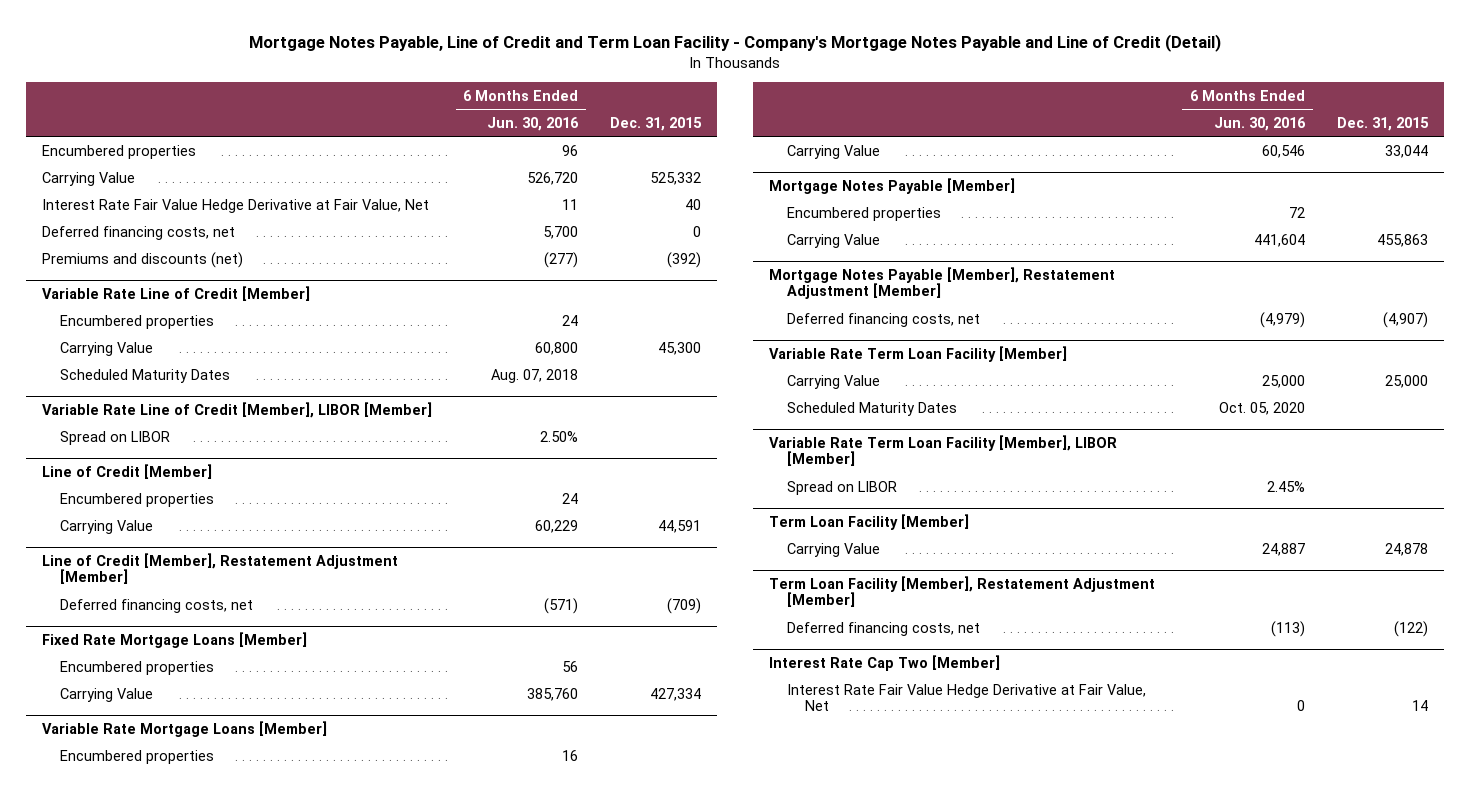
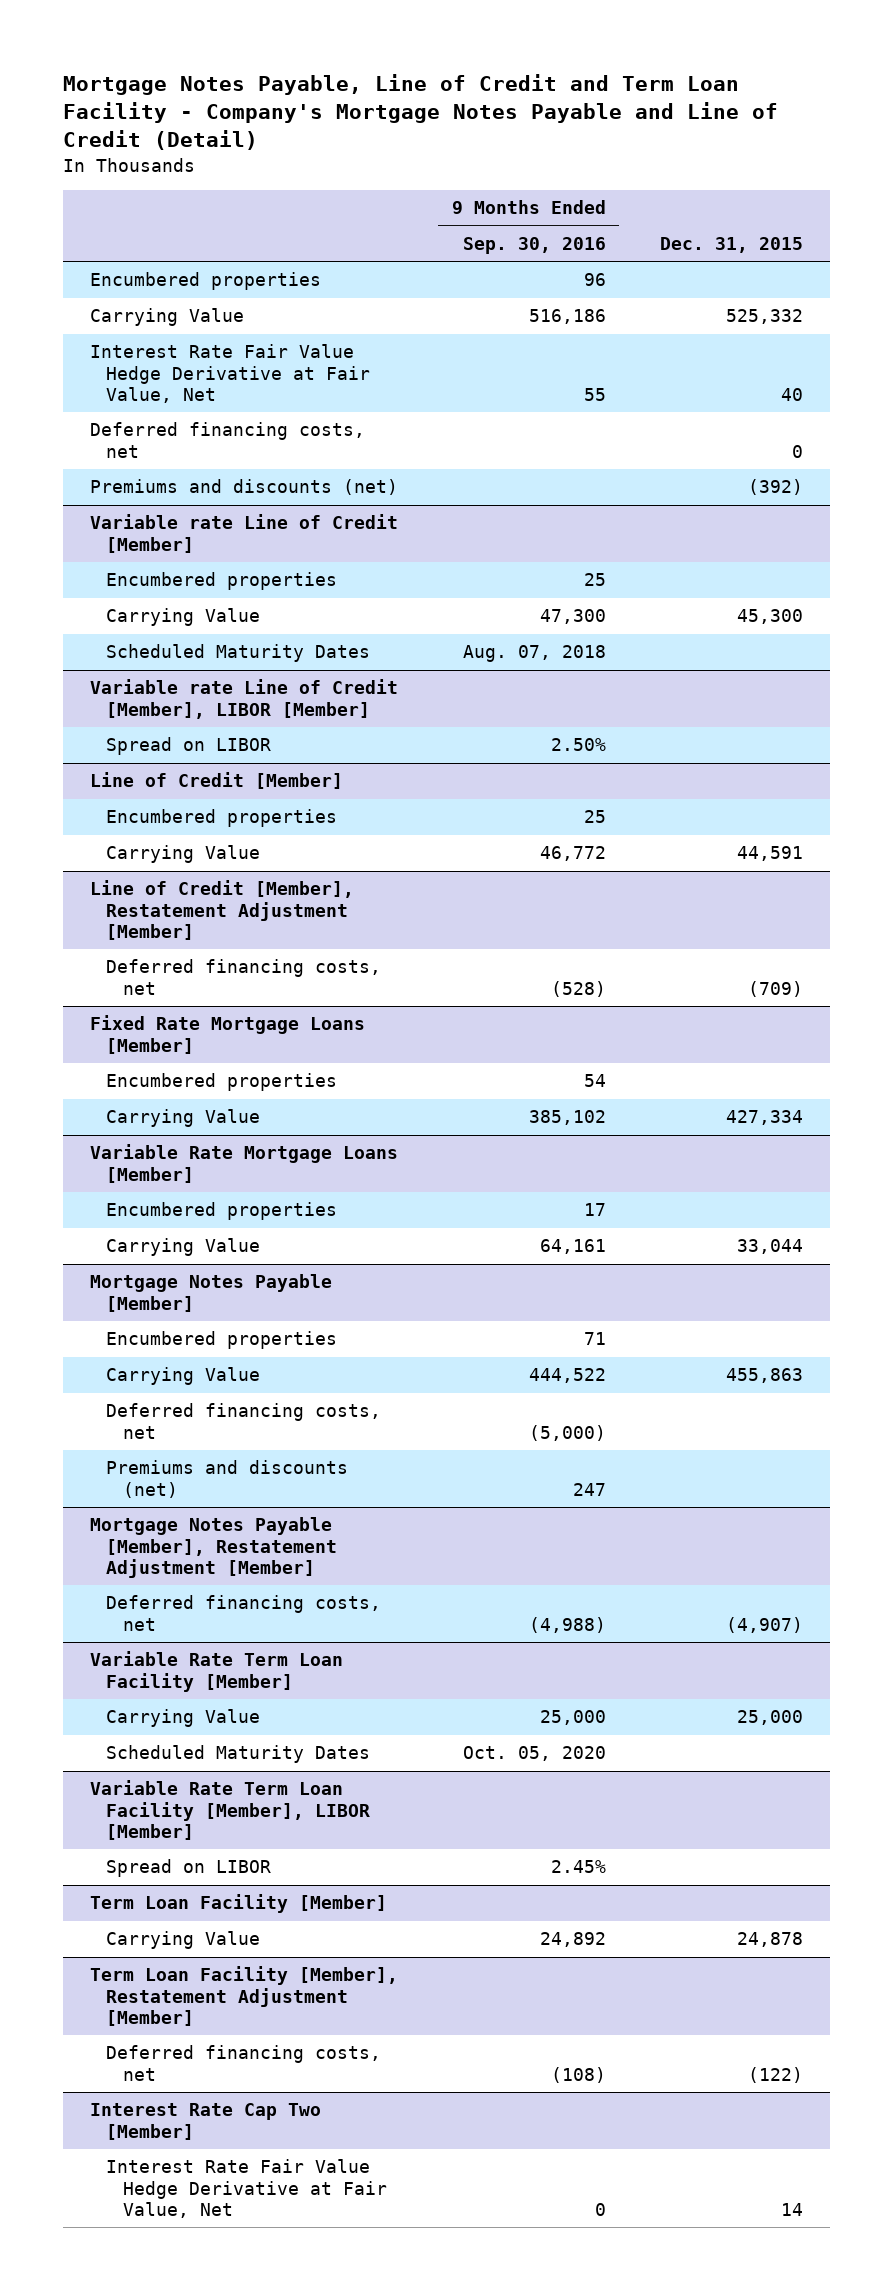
- | 6 Months Ended Jun. 30, 2016 | Dec. 31, 2015
+ | 9 Months Ended Sep. 30, 2016 | Dec. 31, 2015
- Variable Rate Line of Credit [Member]
+ Variable rate Line of Credit [Member]
- Variable Rate Line of Credit [Member], LIBOR [Member]
+ Variable rate Line of Credit [Member], LIBOR [Member]
@ Mortgage Notes Payable [Member]
+ Deferred financing costs, net | (5,000) |
+ Premiums and discounts (net) | 247 |

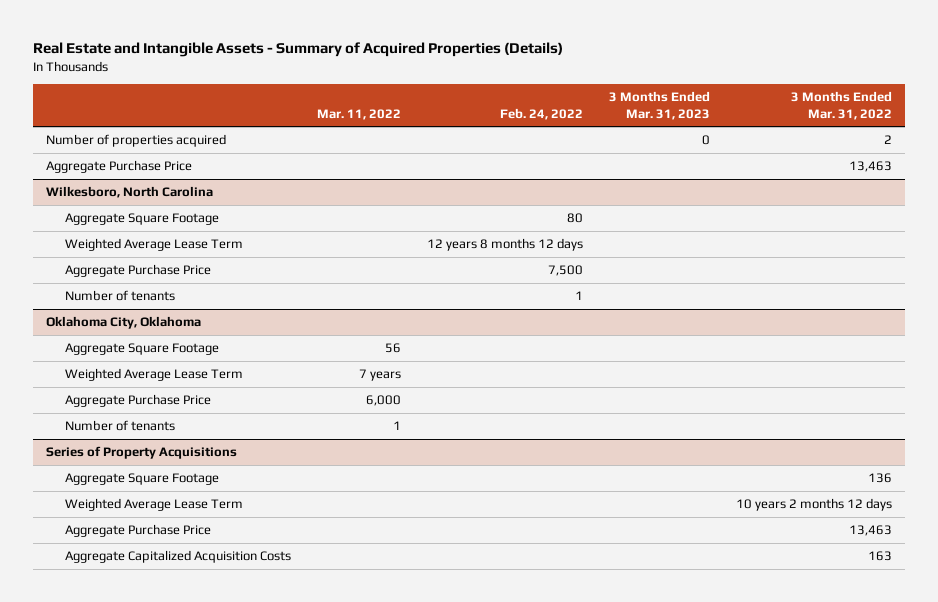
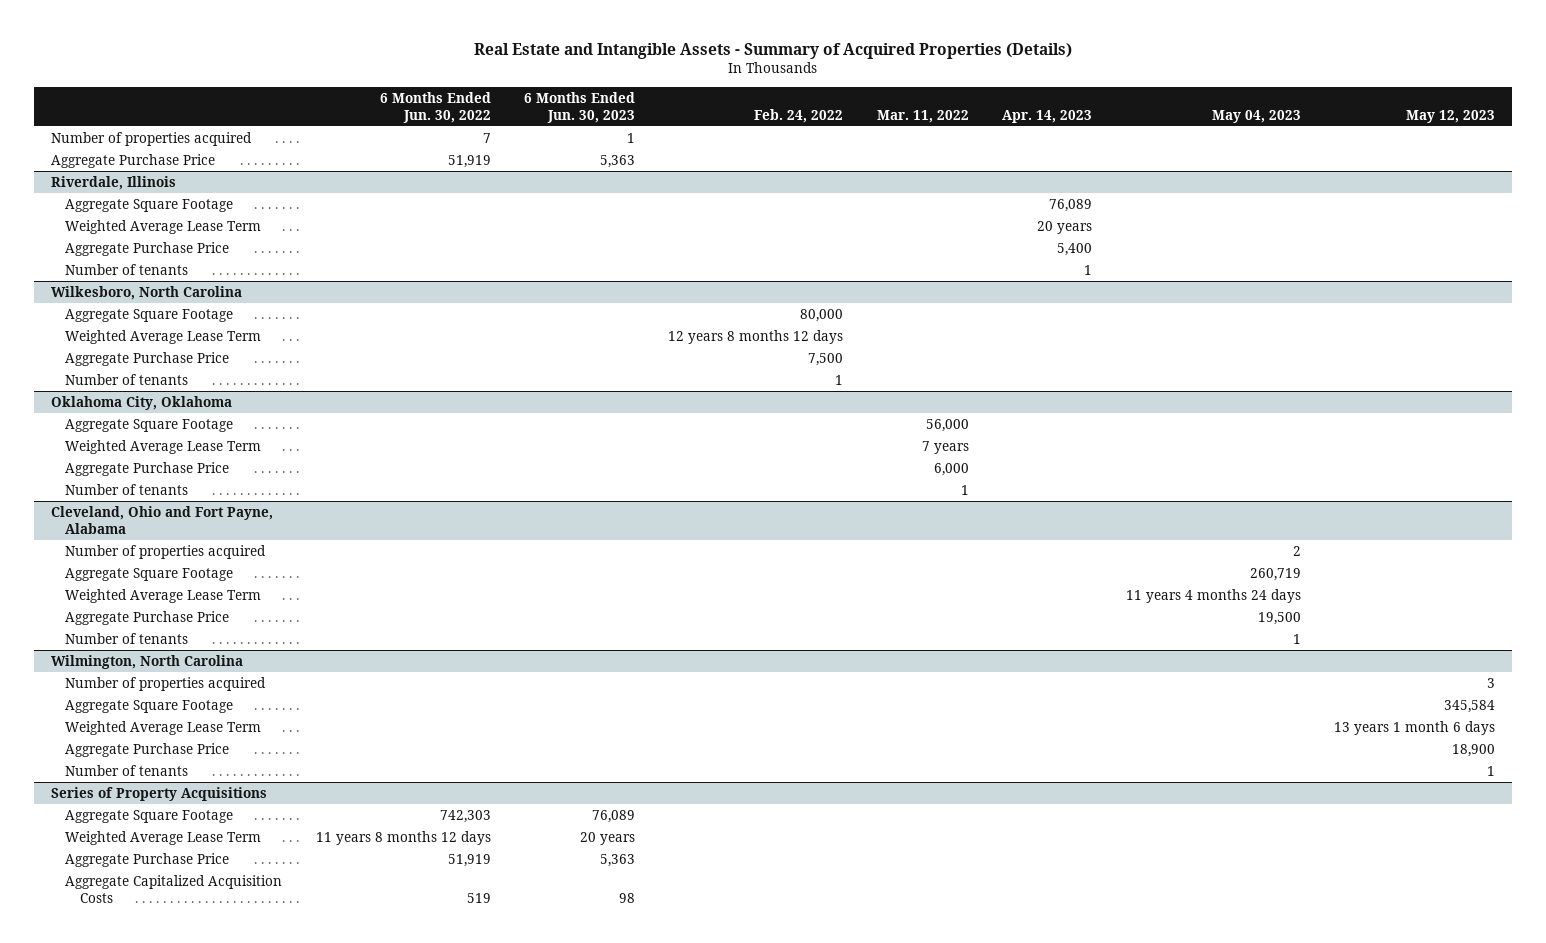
- | Mar. 11, 2022 | Feb. 24, 2022 | 3 Months Ended Mar. 31, 2023 | 3 Months Ended Mar. 31, 2022
+ | 6 Months Ended Jun. 30, 2022 | 6 Months Ended Jun. 30, 2023 | Feb. 24, 2022 | Mar. 11, 2022 | Apr. 14, 2023 | May 04, 2023 | May 12, 2023
+ Riverdale, Illinois
+ Aggregate Square Footage | | | | | 76,089 | |
+ Weighted Average Lease Term | | | | | 20 years | |
+ Aggregate Purchase Price | | | | | 5,400 | |
+ Number of tenants | | | | | 1 | |
@ Wilkesboro, North Carolina
- Aggregate Square Footage | | 80 | |
+ Aggregate Square Footage | | | 80,000 | | | |
@ Oklahoma City, Oklahoma
- Aggregate Square Footage | 56 | | |
+ Aggregate Square Footage | | | | 56,000 | | |
+ Cleveland, Ohio and Fort Payne, Alabama
+ Number of properties acquired | | | | | | 2 |
+ Aggregate Square Footage | | | | | | 260,719 |
+ Weighted Average Lease Term | | | | | | 11 years 4 months 24 days |
+ Aggregate Purchase Price | | | | | | 19,500 |
+ Number of tenants | | | | | | 1 |
+ Wilmington, North Carolina
+ Number of properties acquired | | | | | | | 3
+ Aggregate Square Footage | | | | | | | 345,584
+ Weighted Average Lease Term | | | | | | | 13 years 1 month 6 days
+ Aggregate Purchase Price | | | | | | | 18,900
+ Number of tenants | | | | | | | 1

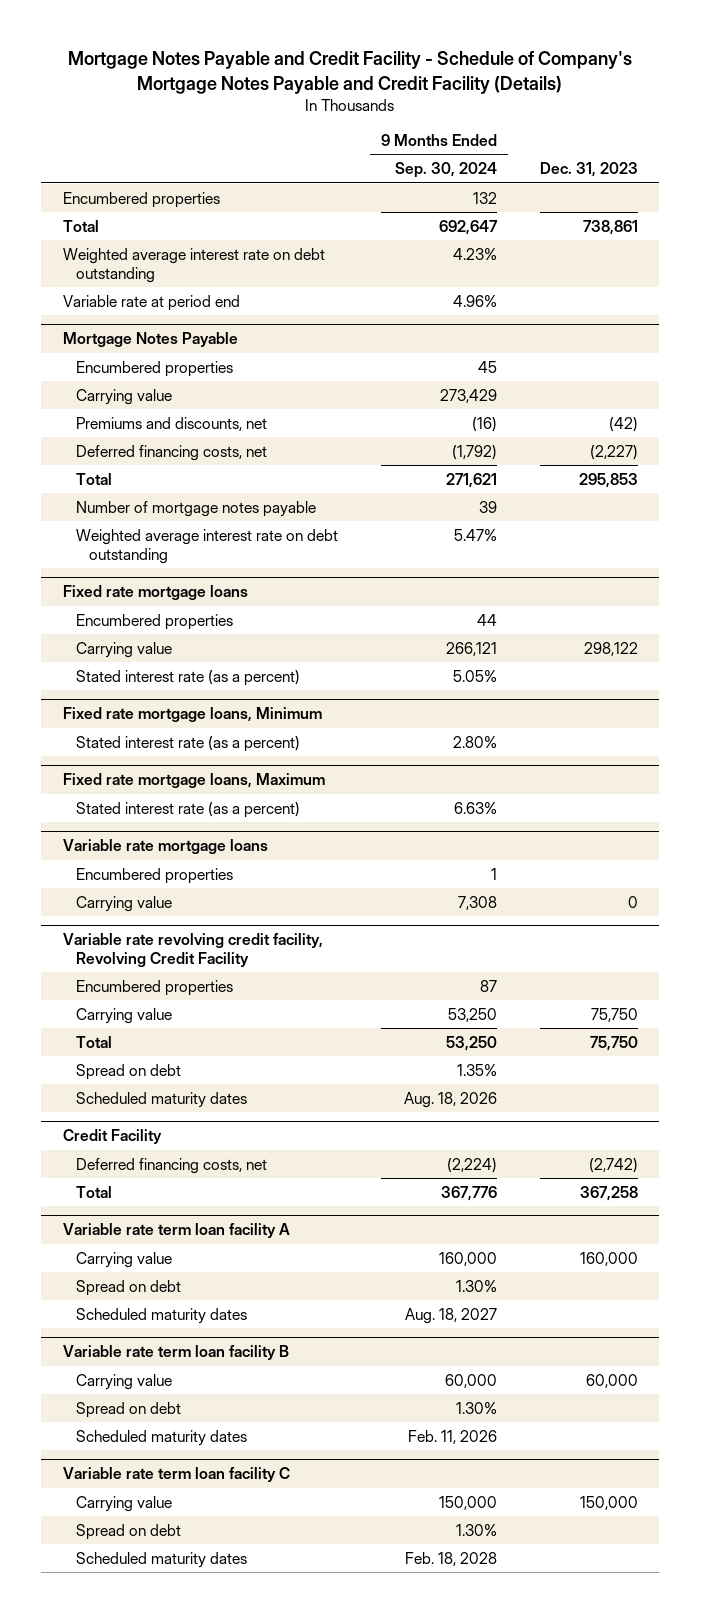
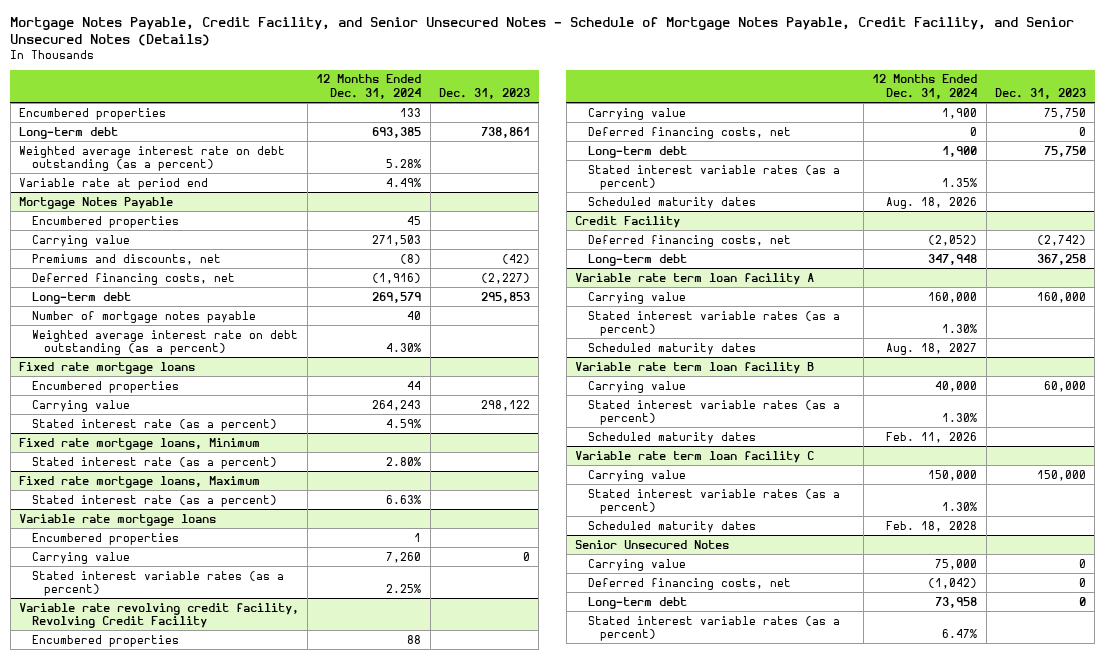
- Mortgage Notes Payable and Credit Facility - Schedule of Company's Mortgage Notes Payable and Credit Facility (Details)
+ Mortgage Notes Payable, Credit Facility, and Senior Unsecured Notes - Schedule of Mortgage Notes Payable, Credit Facility, and Senior Unsecured Notes (Details)
- | 9 Months Ended Sep. 30, 2024 | Dec. 31, 2023
+ | 12 Months Ended Dec. 31, 2024 | Dec. 31, 2023
- Total | 692,647 | 738,861
- Weighted average interest rate on debt outstanding | 4.23% |
+ Long-term debt | 693,385 | 738,861
+ Weighted average interest rate on debt outstanding (as a percent) | 5.28% |
@ Mortgage Notes Payable
- Total | 271,621 | 295,853
+ Long-term debt | 269,579 | 295,853
- Weighted average interest rate on debt outstanding | 5.47% |
+ Weighted average interest rate on debt outstanding (as a percent) | 4.30% |
@ Variable rate mortgage loans
+ Stated interest variable rates (as a percent) | 2.25% |
@ Variable rate revolving credit facility, Revolving Credit Facility
- Total | 53,250 | 75,750
- Spread on debt | 1.35% |
+ Deferred financing costs, net | 0 | 0
+ Long-term debt | 1,900 | 75,750
+ Stated interest variable rates (as a percent) | 1.35% |
@ Credit Facility
- Total | 367,776 | 367,258
+ Long-term debt | 347,948 | 367,258
@ Variable rate term loan facility A
- Spread on debt | 1.30% |
+ Stated interest variable rates (as a percent) | 1.30% |
@ Variable rate term loan facility B
- Spread on debt | 1.30% |
+ Stated interest variable rates (as a percent) | 1.30% |
@ Variable rate term loan facility C
- Spread on debt | 1.30% |
+ Stated interest variable rates (as a percent) | 1.30% |
+ Senior Unsecured Notes
+ Carrying value | 75,000 | 0
+ Deferred financing costs, net | (1,042) | 0
+ Long-term debt | 73,958 | 0
+ Stated interest variable rates (as a percent) | 6.47% |

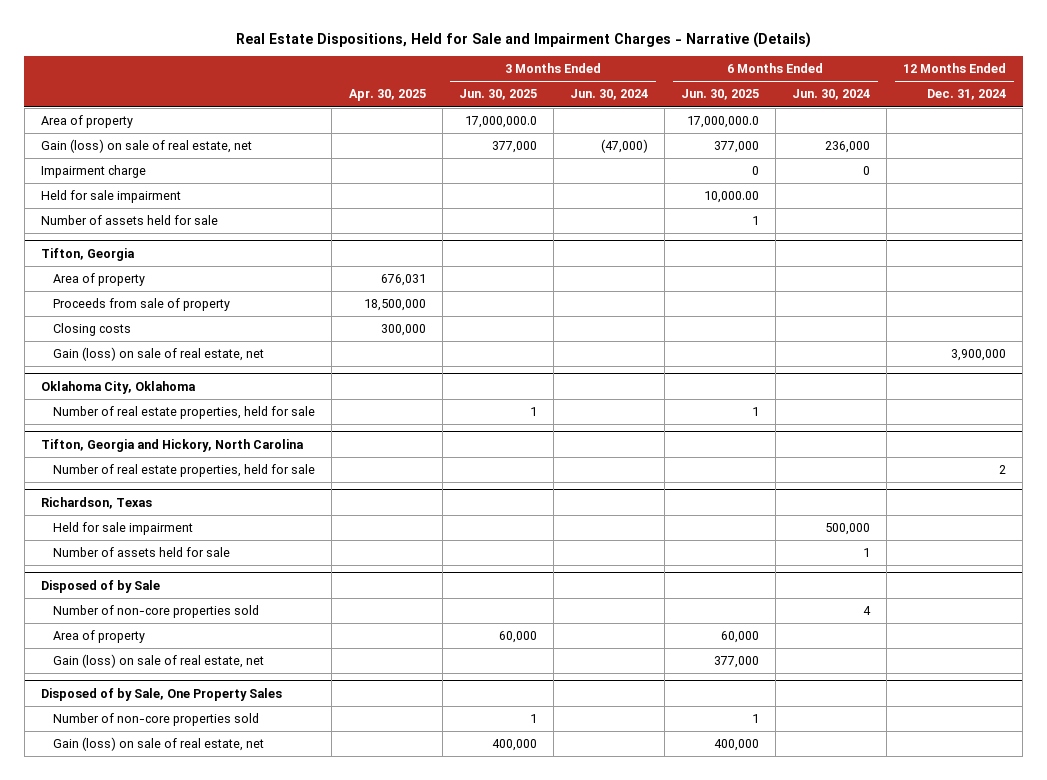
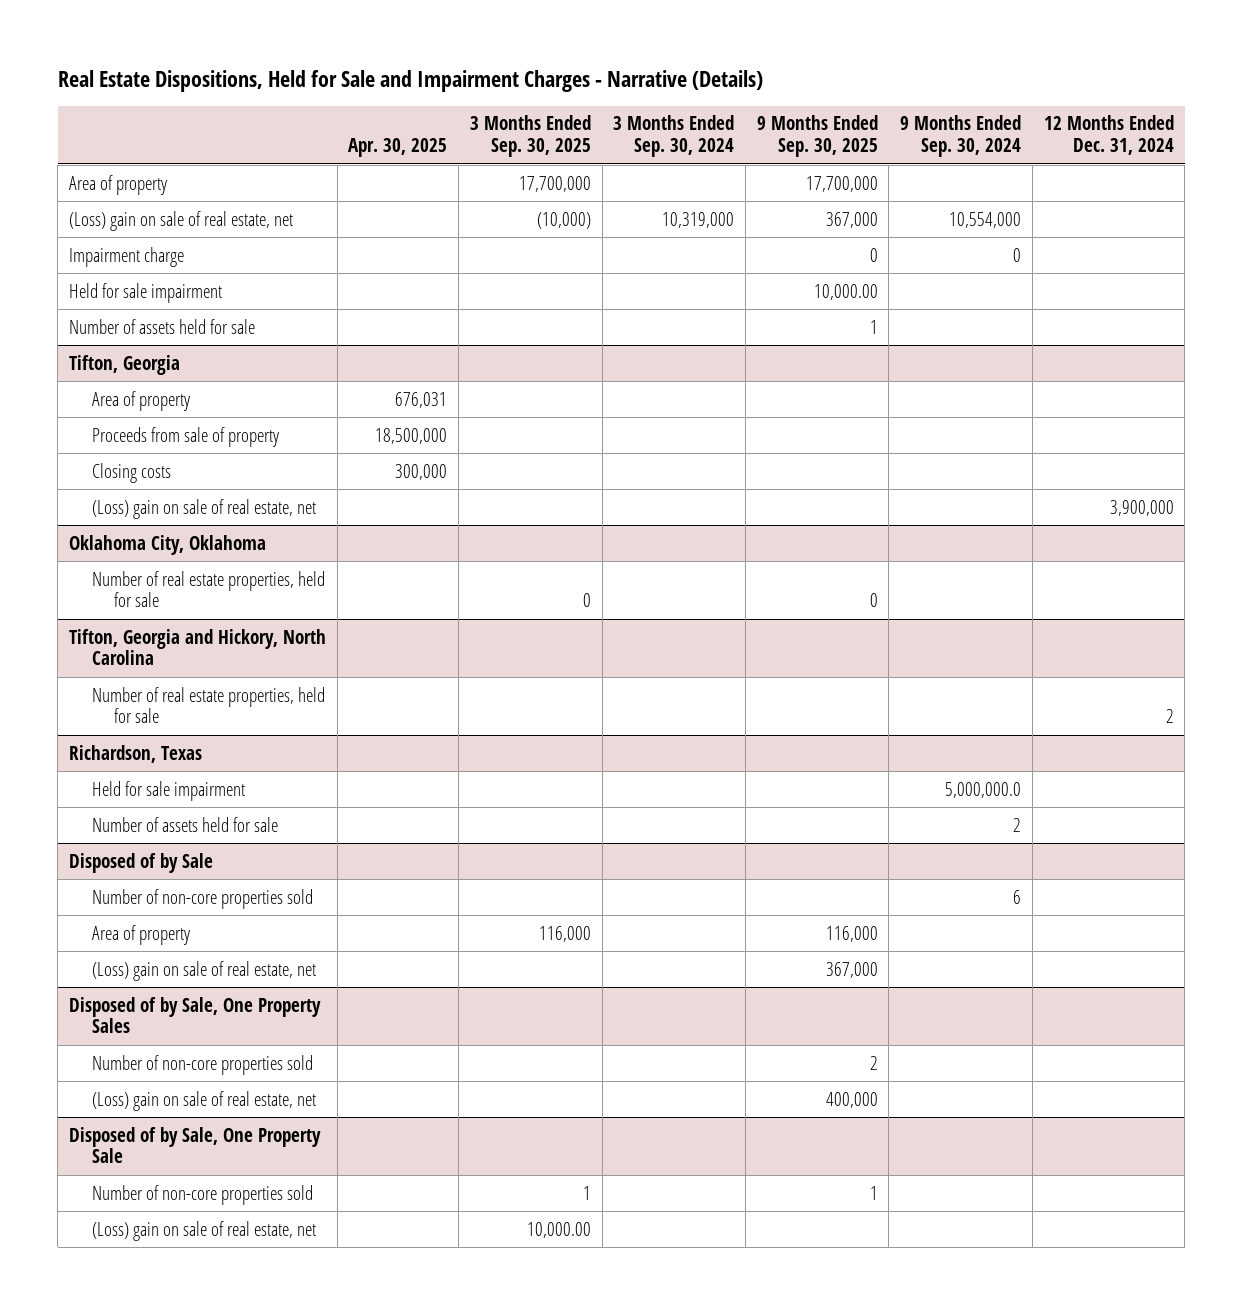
- | Apr. 30, 2025 | 3 Months Ended Jun. 30, 2025 | 3 Months Ended Jun. 30, 2024 | 6 Months Ended Jun. 30, 2025 | 6 Months Ended Jun. 30, 2024 | 12 Months Ended Dec. 31, 2024
+ | Apr. 30, 2025 | 3 Months Ended Sep. 30, 2025 | 3 Months Ended Sep. 30, 2024 | 9 Months Ended Sep. 30, 2025 | 9 Months Ended Sep. 30, 2024 | 12 Months Ended Dec. 31, 2024
- Gain (loss) on sale of real estate, net | | 377,000 | (47,000) | 377,000 | 236,000 |
+ (Loss) gain on sale of real estate, net | | (10,000) | 10,319,000 | 367,000 | 10,554,000 |
@ Tifton, Georgia
- Gain (loss) on sale of real estate, net | | | | | | 3,900,000
+ (Loss) gain on sale of real estate, net | | | | | | 3,900,000
@ Disposed of by Sale
- Gain (loss) on sale of real estate, net | | | | 377,000 | |
+ (Loss) gain on sale of real estate, net | | | | 367,000 | |
@ Disposed of by Sale, One Property Sales
- Gain (loss) on sale of real estate, net | | 400,000 | | 400,000 | |
+ (Loss) gain on sale of real estate, net | | | | 400,000 | |
+ Disposed of by Sale, One Property Sale
+ Number of non-core properties sold | | 1 | | 1 | |
+ (Loss) gain on sale of real estate, net | | 10,000.00 | | | |

